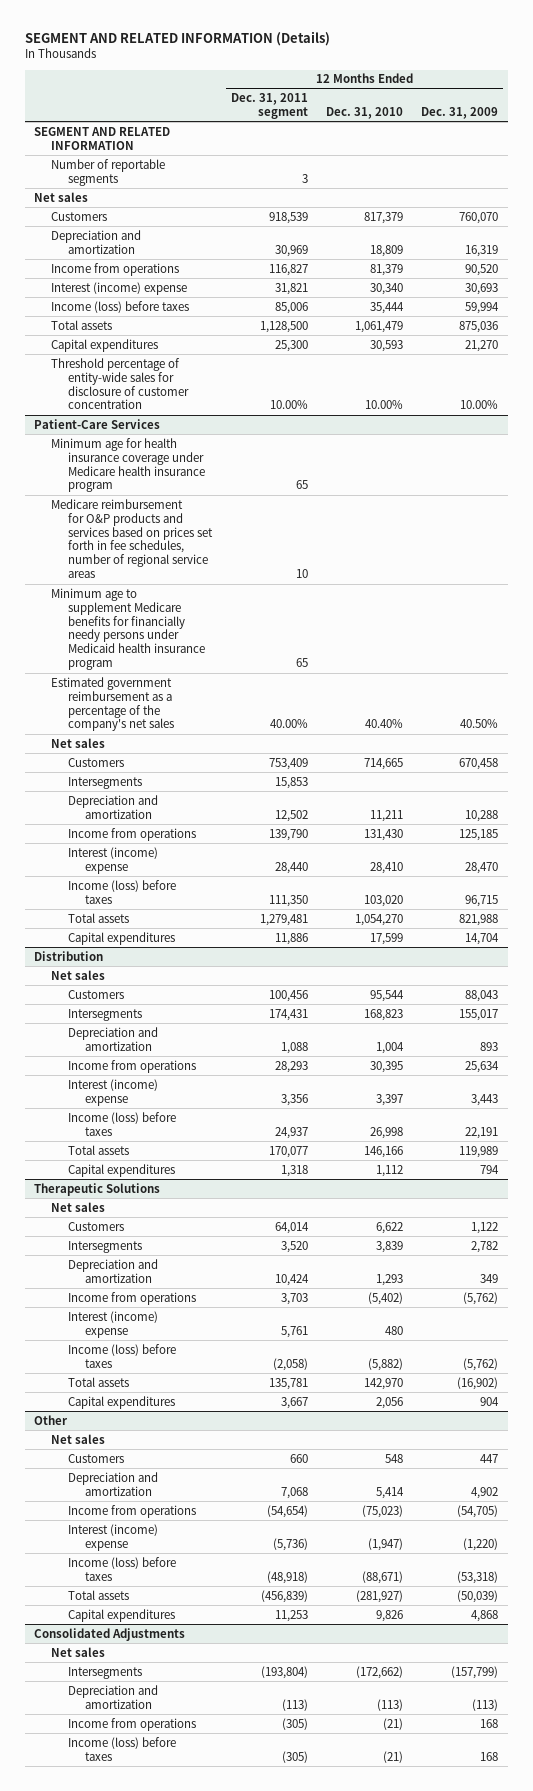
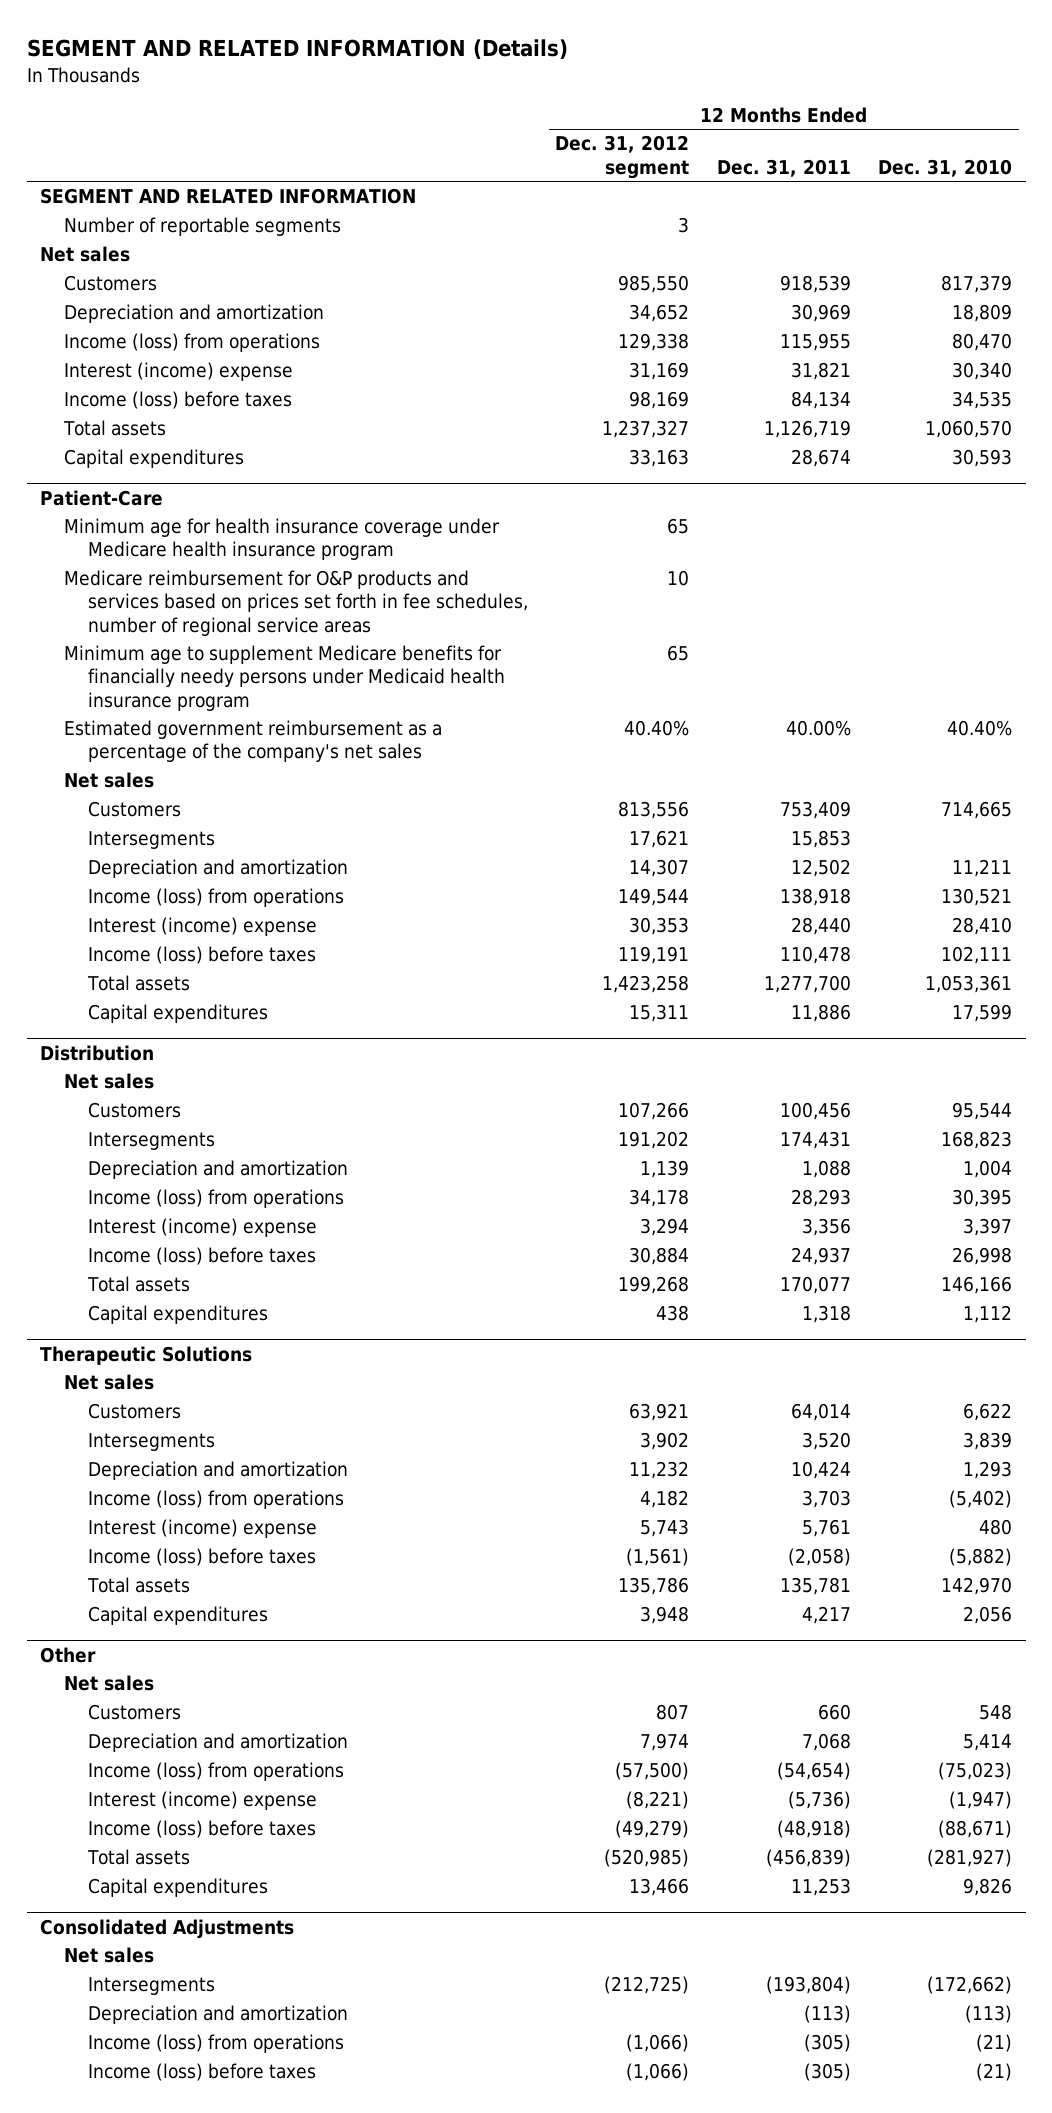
- | 12 Months Ended Dec. 31, 2011 segment | 12 Months Ended Dec. 31, 2010 | 12 Months Ended Dec. 31, 2009
+ | 12 Months Ended Dec. 31, 2012 segment | 12 Months Ended Dec. 31, 2011 | 12 Months Ended Dec. 31, 2010
- Income from operations | 116,827 | 81,379 | 90,520
+ Income (loss) from operations | 129,338 | 115,955 | 80,470
- Income (loss) before taxes | 85,006 | 35,444 | 59,994
- Total assets | 1,128,500 | 1,061,479 | 875,036
+ Income (loss) before taxes | 98,169 | 84,134 | 34,535
+ Total assets | 1,237,327 | 1,126,719 | 1,060,570
- Threshold percentage of entity-wide sales for disclosure of customer concentration | 10.00% | 10.00% | 10.00%
- Patient-Care Services
+ Patient-Care
- Income from operations | 139,790 | 131,430 | 125,185
+ Income (loss) from operations | 149,544 | 138,918 | 130,521
- Income (loss) before taxes | 111,350 | 103,020 | 96,715
- Total assets | 1,279,481 | 1,054,270 | 821,988
+ Income (loss) before taxes | 119,191 | 110,478 | 102,111
+ Total assets | 1,423,258 | 1,277,700 | 1,053,361
@ Distribution
- Income from operations | 28,293 | 30,395 | 25,634
+ Income (loss) from operations | 34,178 | 28,293 | 30,395
@ Therapeutic Solutions
- Income from operations | 3,703 | (5,402) | (5,762)
+ Income (loss) from operations | 4,182 | 3,703 | (5,402)
@ Other
- Income from operations | (54,654) | (75,023) | (54,705)
+ Income (loss) from operations | (57,500) | (54,654) | (75,023)
@ Consolidated Adjustments
- Income from operations | (305) | (21) | 168
+ Income (loss) from operations | (1,066) | (305) | (21)

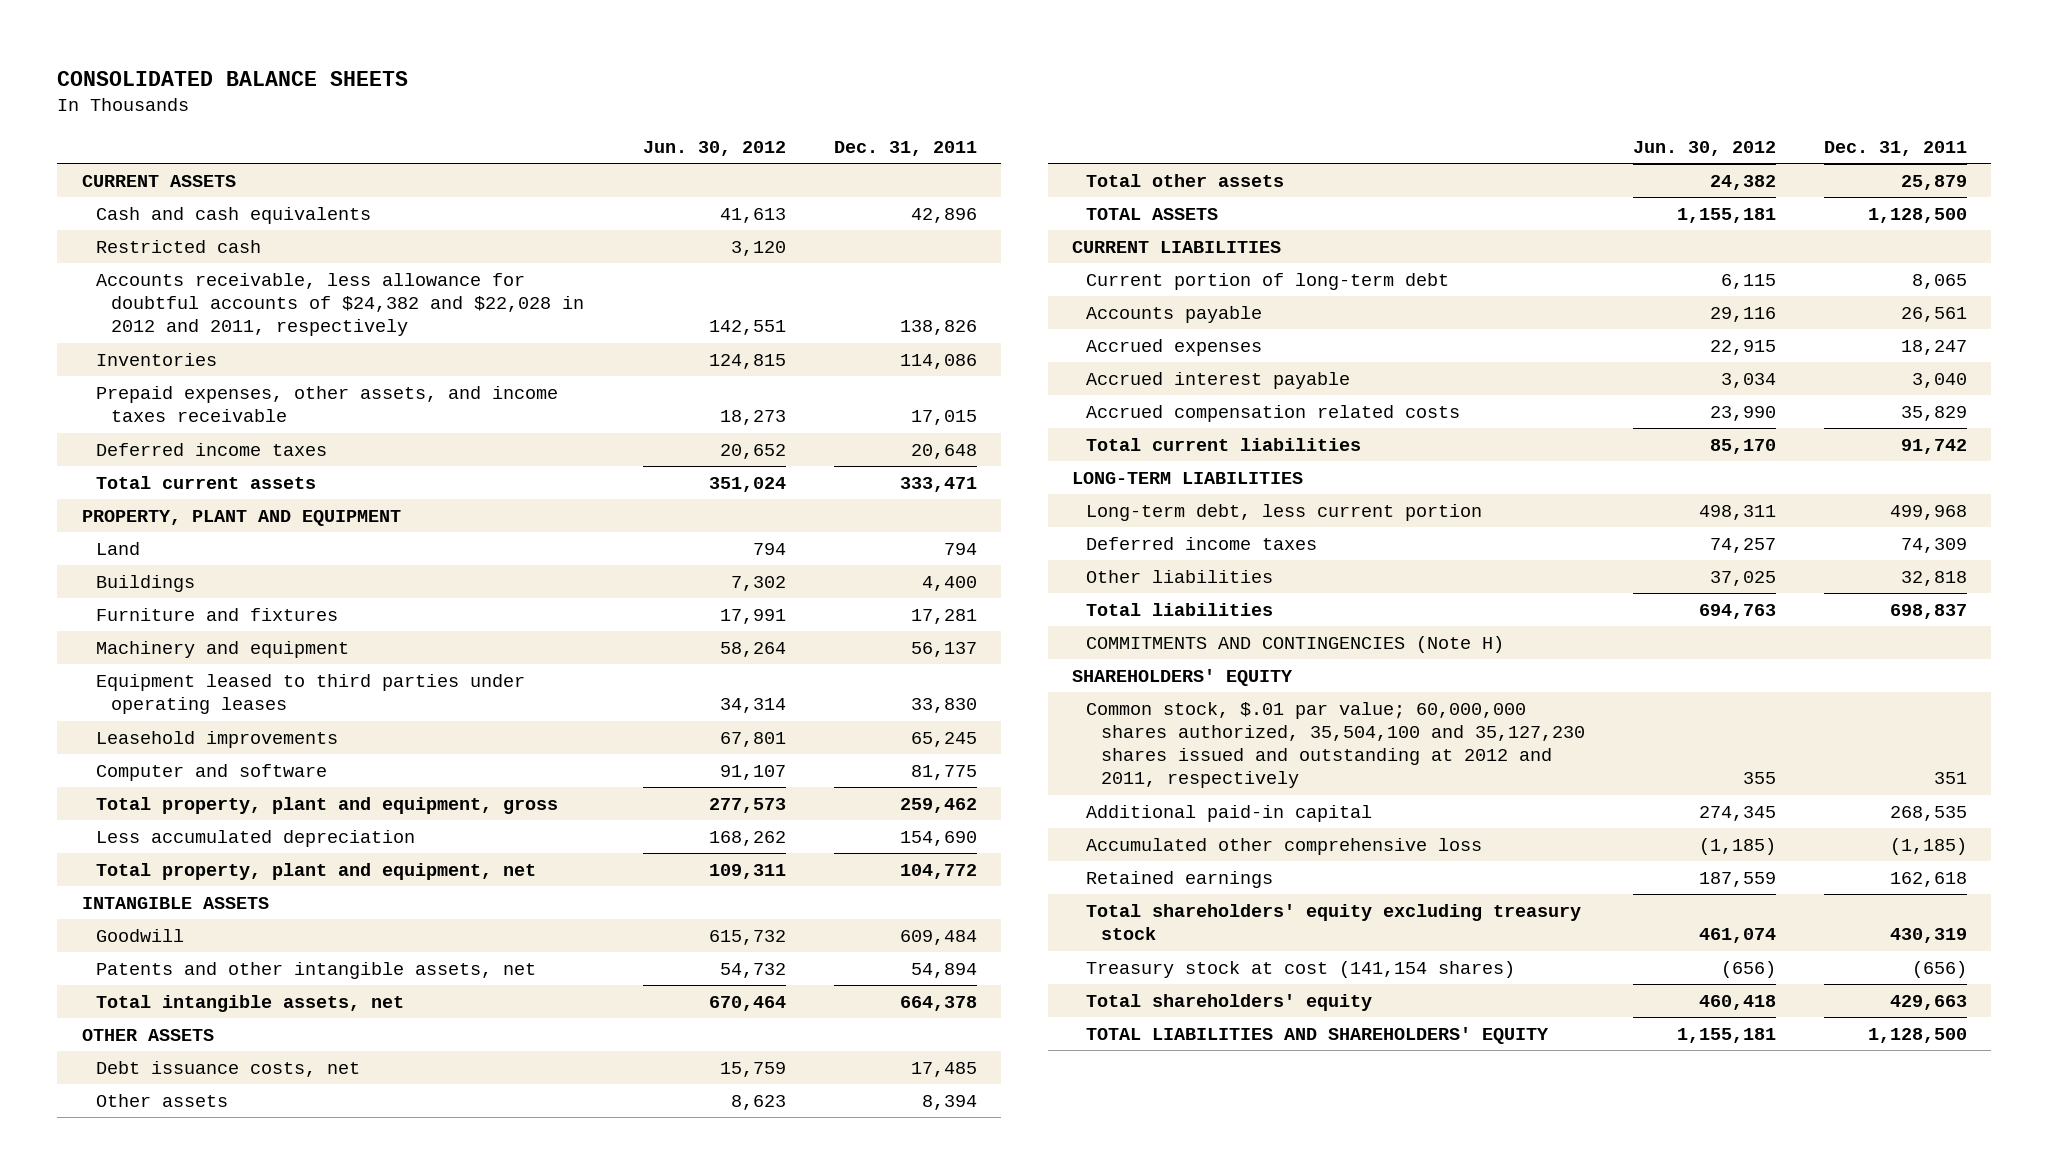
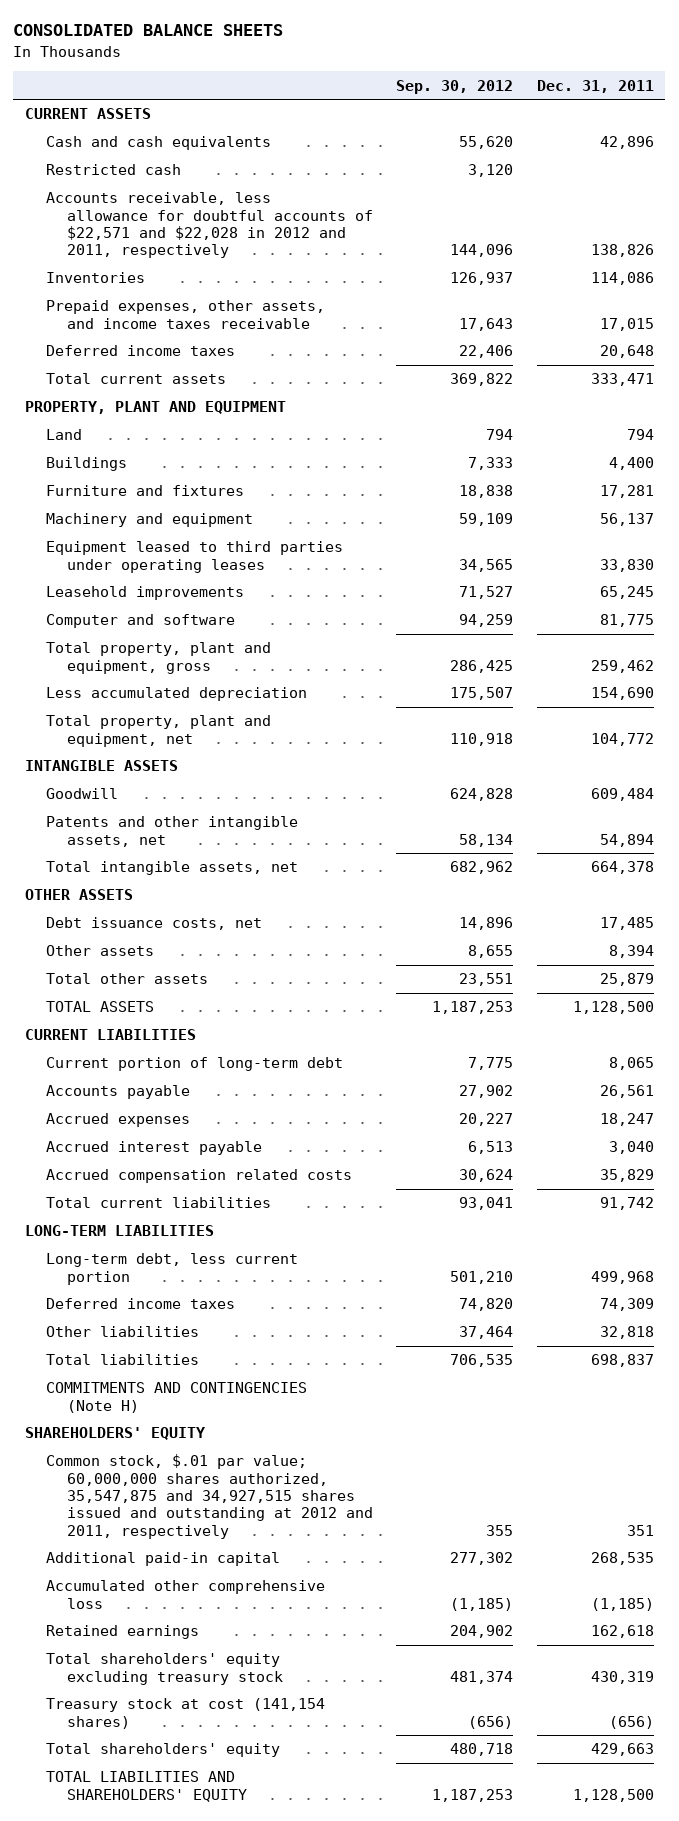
- | Jun. 30, 2012 | Dec. 31, 2011
+ | Sep. 30, 2012 | Dec. 31, 2011
- Accounts receivable, less allowance for doubtful accounts of $24,382 and $22,028 in 2012 and 2011, respectively | 142,551 | 138,826
+ Accounts receivable, less allowance for doubtful accounts of $22,571 and $22,028 in 2012 and 2011, respectively | 144,096 | 138,826
- Common stock, $.01 par value; 60,000,000 shares authorized, 35,504,100 and 35,127,230 shares issued and outstanding at 2012 and 2011, respectively | 355 | 351
+ Common stock, $.01 par value; 60,000,000 shares authorized, 35,547,875 and 34,927,515 shares issued and outstanding at 2012 and 2011, respectively | 355 | 351

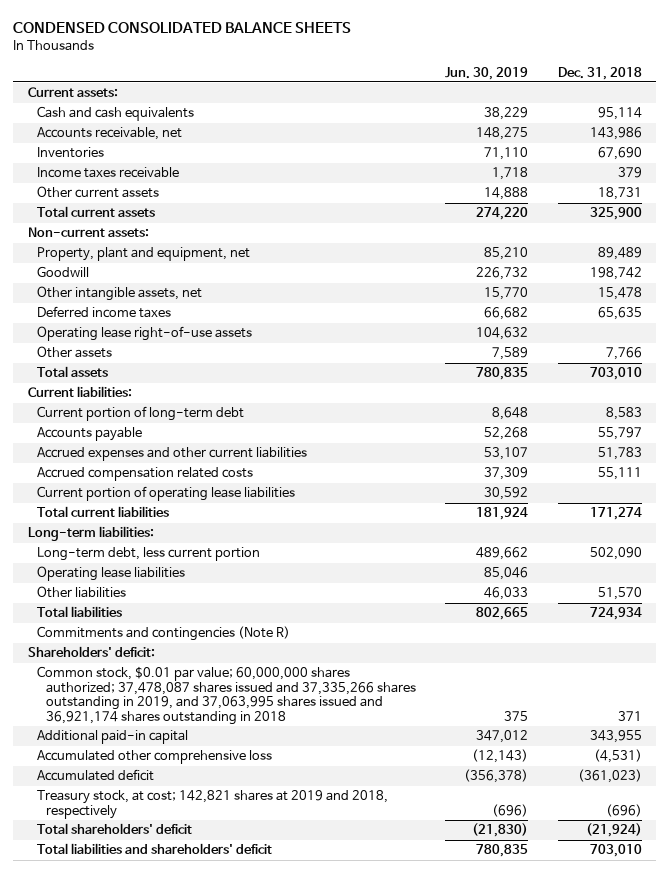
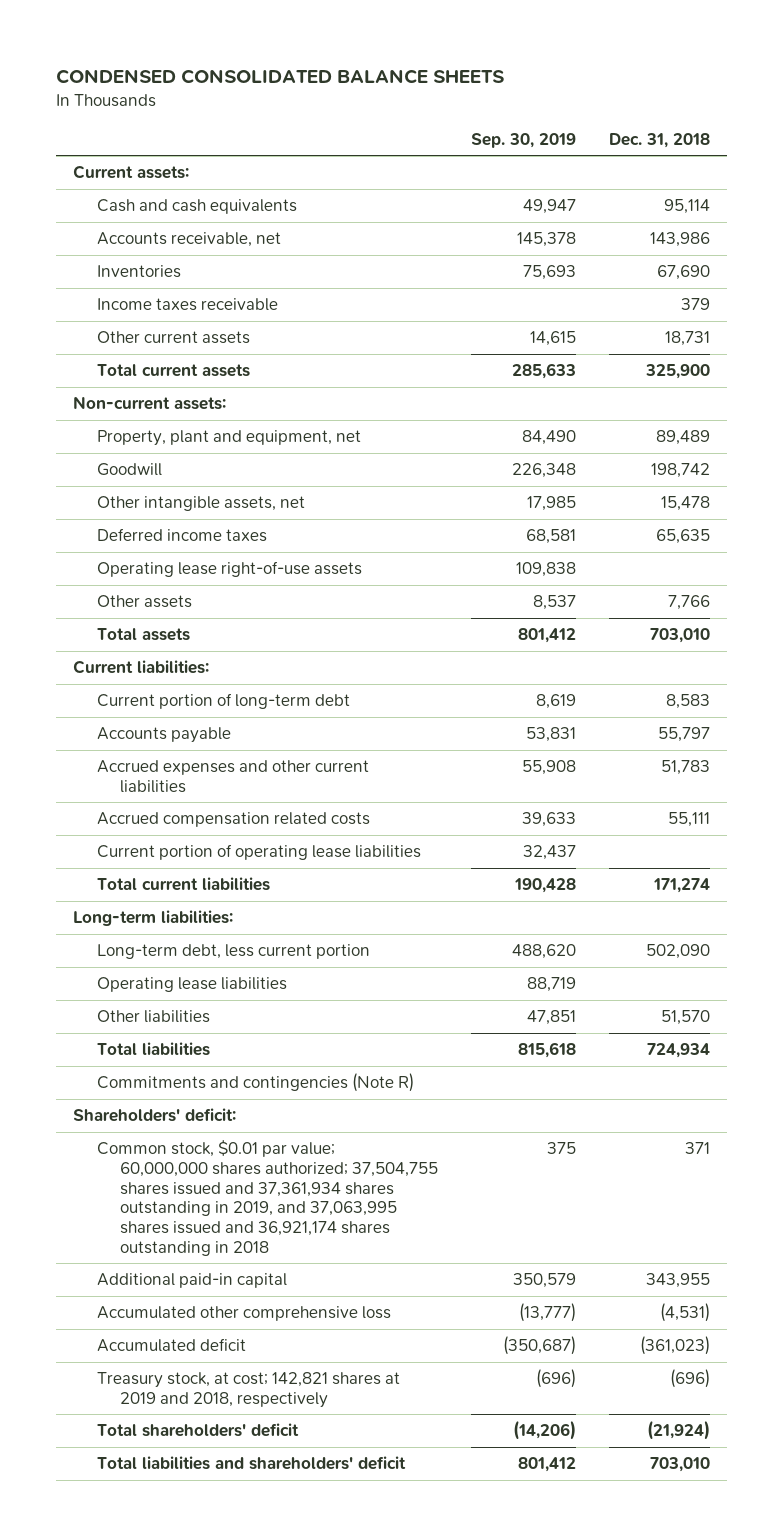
- | Jun. 30, 2019 | Dec. 31, 2018
+ | Sep. 30, 2019 | Dec. 31, 2018
- Common stock, $0.01 par value; 60,000,000 shares authorized; 37,478,087 shares issued and 37,335,266 shares outstanding in 2019, and 37,063,995 shares issued and 36,921,174 shares outstanding in 2018 | 375 | 371
+ Common stock, $0.01 par value; 60,000,000 shares authorized; 37,504,755 shares issued and 37,361,934 shares outstanding in 2019, and 37,063,995 shares issued and 36,921,174 shares outstanding in 2018 | 375 | 371

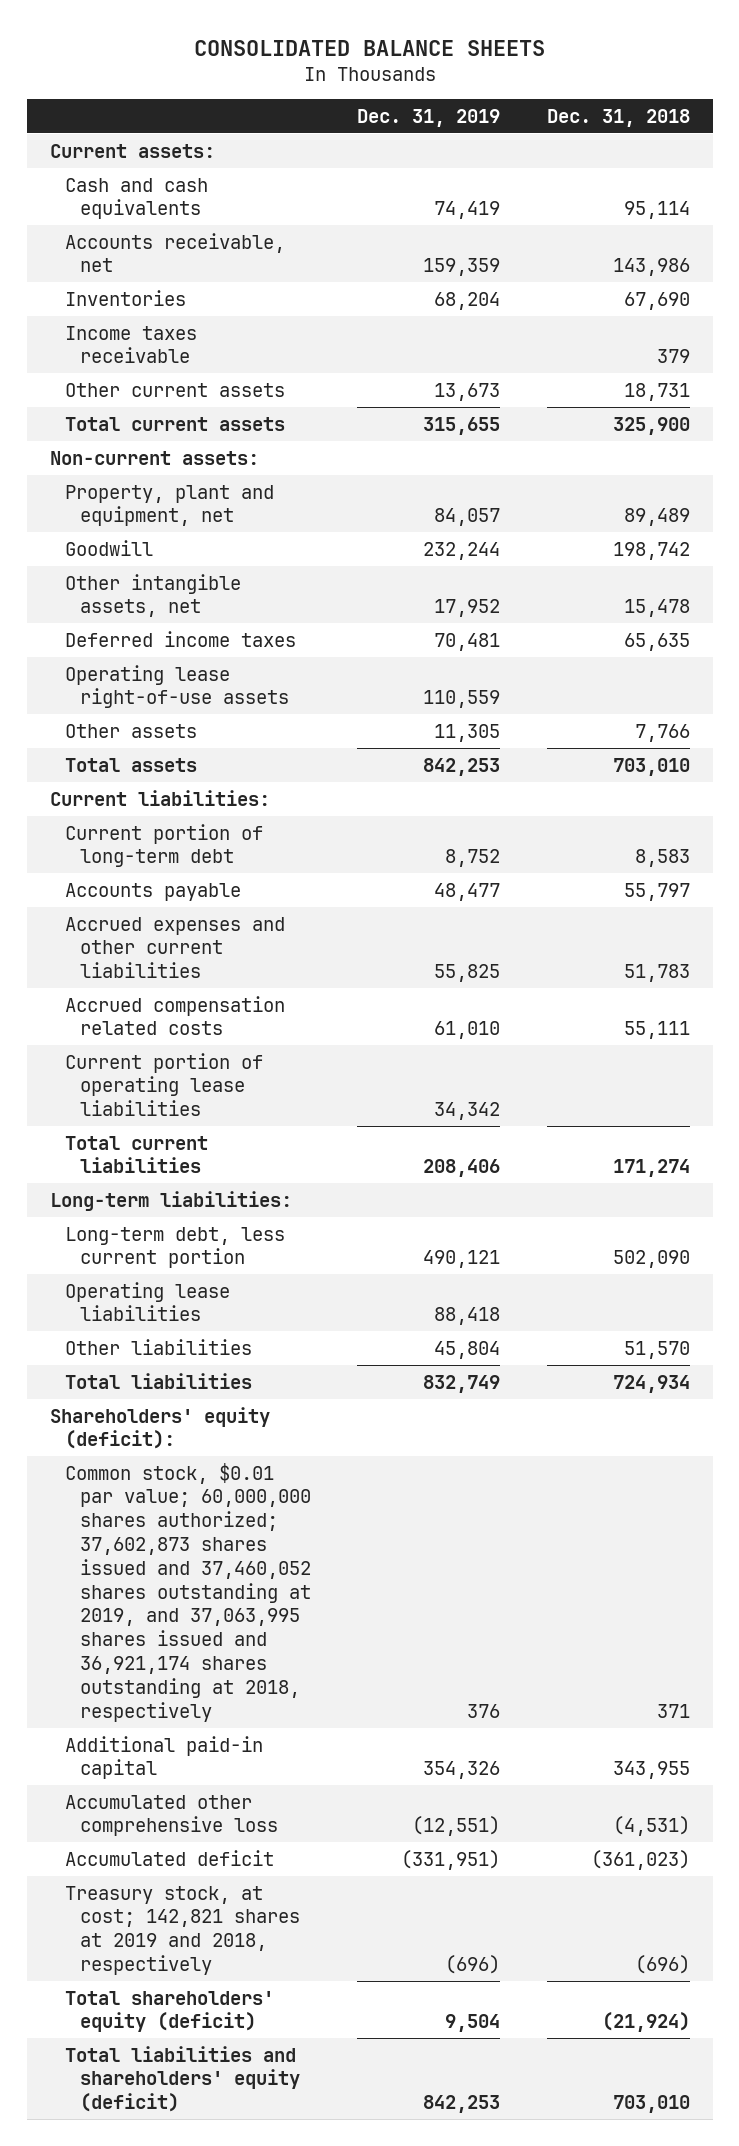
- CONDENSED CONSOLIDATED BALANCE SHEETS
+ CONSOLIDATED BALANCE SHEETS
- | Sep. 30, 2019 | Dec. 31, 2018
+ | Dec. 31, 2019 | Dec. 31, 2018
- Commitments and contingencies (Note R)
- Shareholders' deficit:
- Common stock, $0.01 par value; 60,000,000 shares authorized; 37,504,755 shares issued and 37,361,934 shares outstanding in 2019, and 37,063,995 shares issued and 36,921,174 shares outstanding in 2018 | 375 | 371
+ Shareholders' equity (deficit):
+ Common stock, $0.01 par value; 60,000,000 shares authorized; 37,602,873 shares issued and 37,460,052 shares outstanding at 2019, and 37,063,995 shares issued and 36,921,174 shares outstanding at 2018, respectively | 376 | 371
- Total shareholders' deficit | (14,206) | (21,924)
- Total liabilities and shareholders' deficit | 801,412 | 703,010
+ Total shareholders' equity (deficit) | 9,504 | (21,924)
+ Total liabilities and shareholders' equity (deficit) | 842,253 | 703,010

